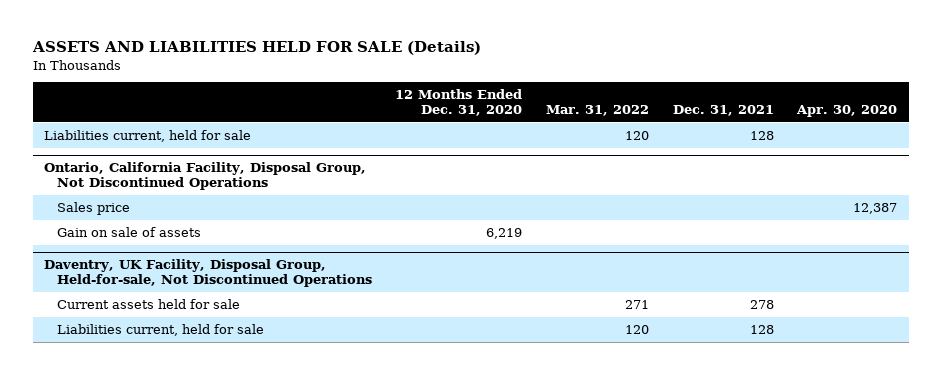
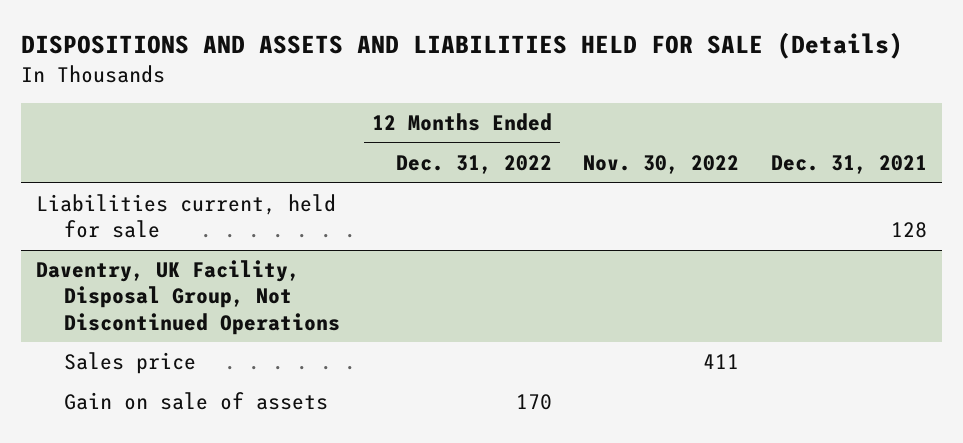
- ASSETS AND LIABILITIES HELD FOR SALE (Details)
+ DISPOSITIONS AND ASSETS AND LIABILITIES HELD FOR SALE (Details)
- | 12 Months Ended Dec. 31, 2020 | Mar. 31, 2022 | Dec. 31, 2021 | Apr. 30, 2020
+ | 12 Months Ended Dec. 31, 2022 | Nov. 30, 2022 | Dec. 31, 2021
- Ontario, California Facility, Disposal Group, Not Discontinued Operations
- Sales price | | | | 12,387
- Gain on sale of assets | 6,219 | | |
- Daventry, UK Facility, Disposal Group, Held-for-sale, Not Discontinued Operations
- Current assets held for sale | | 271 | 278 |
- Liabilities current, held for sale | | 120 | 128 |
+ Daventry, UK Facility, Disposal Group, Not Discontinued Operations
+ Sales price | | 411 |
+ Gain on sale of assets | 170 | |

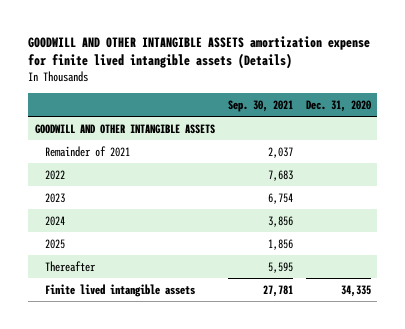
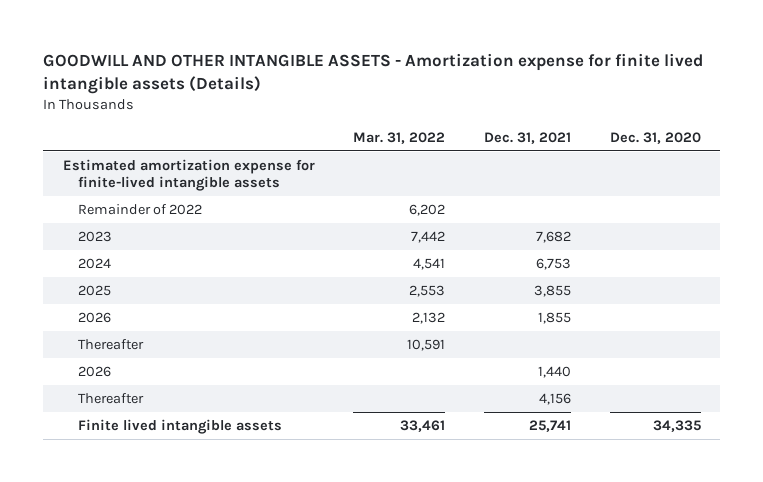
- GOODWILL AND OTHER INTANGIBLE ASSETS amortization expense for finite lived intangible assets (Details)
+ GOODWILL AND OTHER INTANGIBLE ASSETS - Amortization expense for finite lived intangible assets (Details)
- | Sep. 30, 2021 | Dec. 31, 2020
+ | Mar. 31, 2022 | Dec. 31, 2021 | Dec. 31, 2020
- GOODWILL AND OTHER INTANGIBLE ASSETS
- Remainder of 2021 | 2,037 |
- 2022 | 7,683 |
+ Estimated amortization expense for finite-lived intangible assets
+ Remainder of 2022 | 6,202 | |
+ 2026 | 2,132 | 1,855 |
+ 2026 | | 1,440 |
+ Thereafter | | 4,156 |

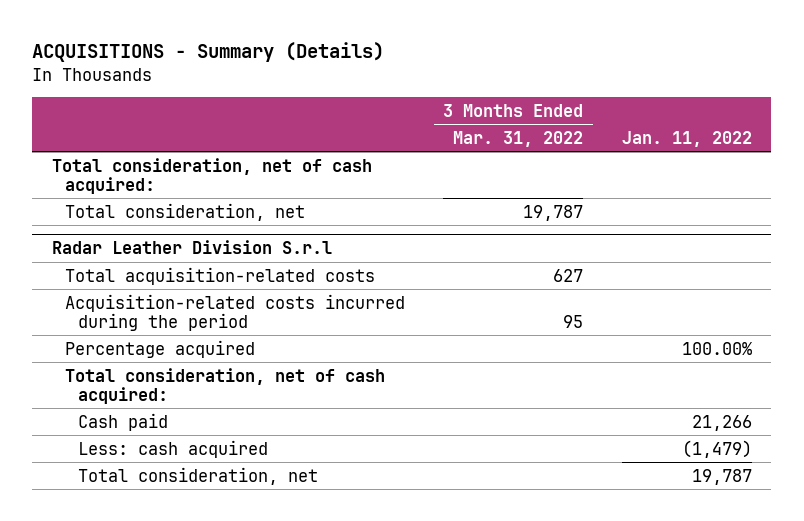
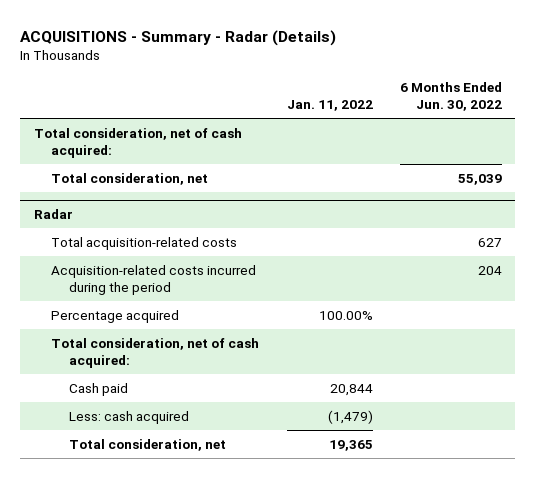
- ACQUISITIONS - Summary (Details)
+ ACQUISITIONS - Summary - Radar (Details)
- | 3 Months Ended Mar. 31, 2022 | Jan. 11, 2022
+ | Jan. 11, 2022 | 6 Months Ended Jun. 30, 2022
- Radar Leather Division S.r.l
+ Radar
- Cash paid | | 21,266
+ Cash paid | 20,844 |
- Total consideration, net | | 19,787
+ Total consideration, net | 19,365 |

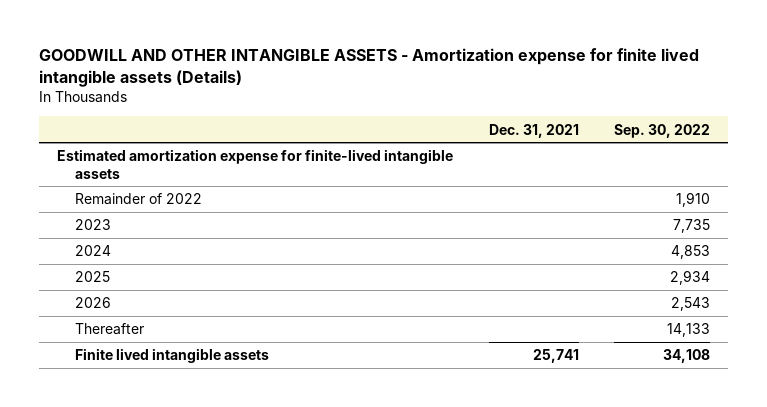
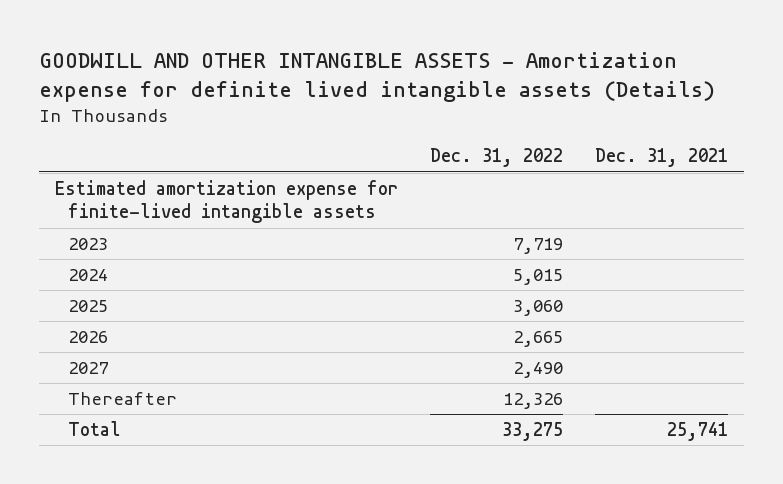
- GOODWILL AND OTHER INTANGIBLE ASSETS - Amortization expense for finite lived intangible assets (Details)
+ GOODWILL AND OTHER INTANGIBLE ASSETS - Amortization expense for definite lived intangible assets (Details)
- | Dec. 31, 2021 | Sep. 30, 2022
+ | Dec. 31, 2022 | Dec. 31, 2021
- Remainder of 2022 | | 1,910
+ 2027 | 2,490 |
- Finite lived intangible assets | 25,741 | 34,108
+ Total | 33,275 | 25,741

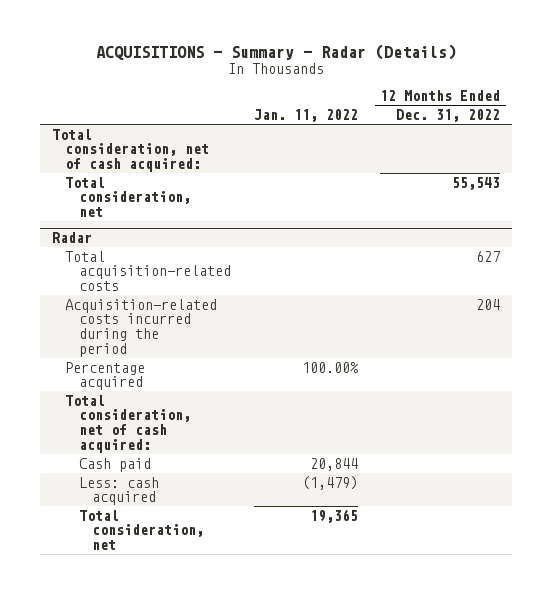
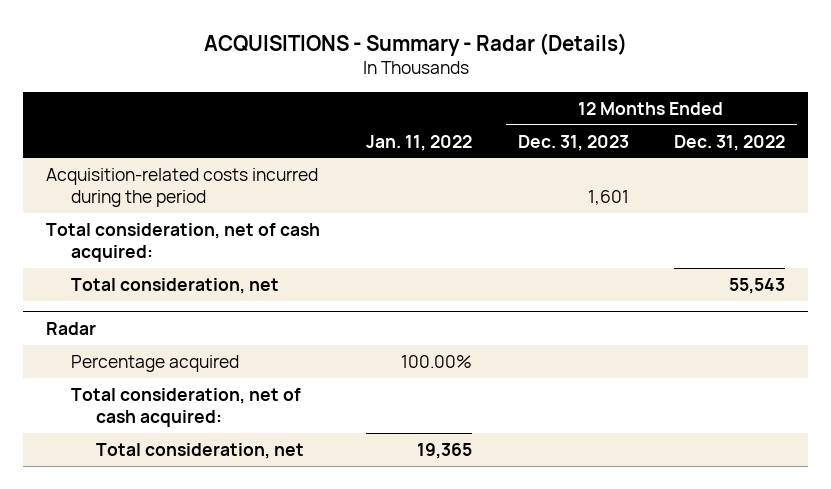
- | Jan. 11, 2022 | 12 Months Ended Dec. 31, 2022
+ | Jan. 11, 2022 | 12 Months Ended Dec. 31, 2023 | 12 Months Ended Dec. 31, 2022
+ Acquisition-related costs incurred during the period | | 1,601 |
@ Radar
- Total acquisition-related costs | | 627
- Acquisition-related costs incurred during the period | | 204
- Cash paid | 20,844 |
- Less: cash acquired | (1,479) |

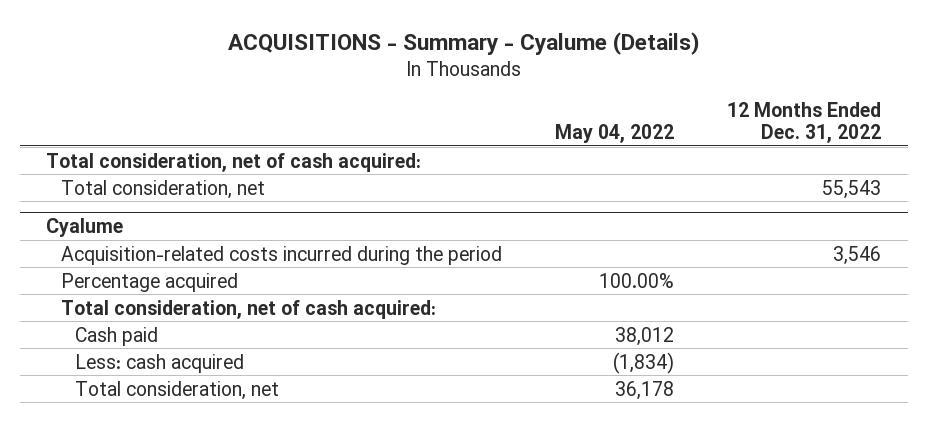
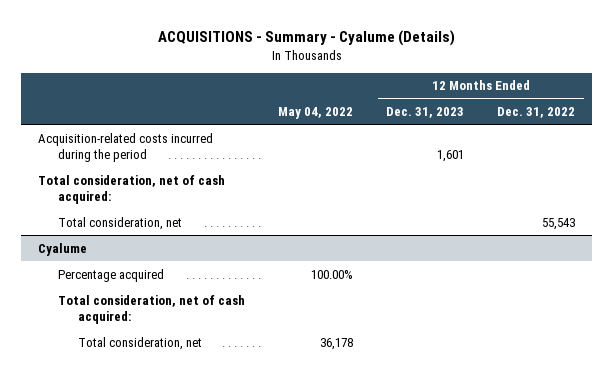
- | May 04, 2022 | 12 Months Ended Dec. 31, 2022
+ | May 04, 2022 | 12 Months Ended Dec. 31, 2023 | 12 Months Ended Dec. 31, 2022
+ Acquisition-related costs incurred during the period | | 1,601 |
@ Cyalume
- Acquisition-related costs incurred during the period | | 3,546
- Cash paid | 38,012 |
- Less: cash acquired | (1,834) |

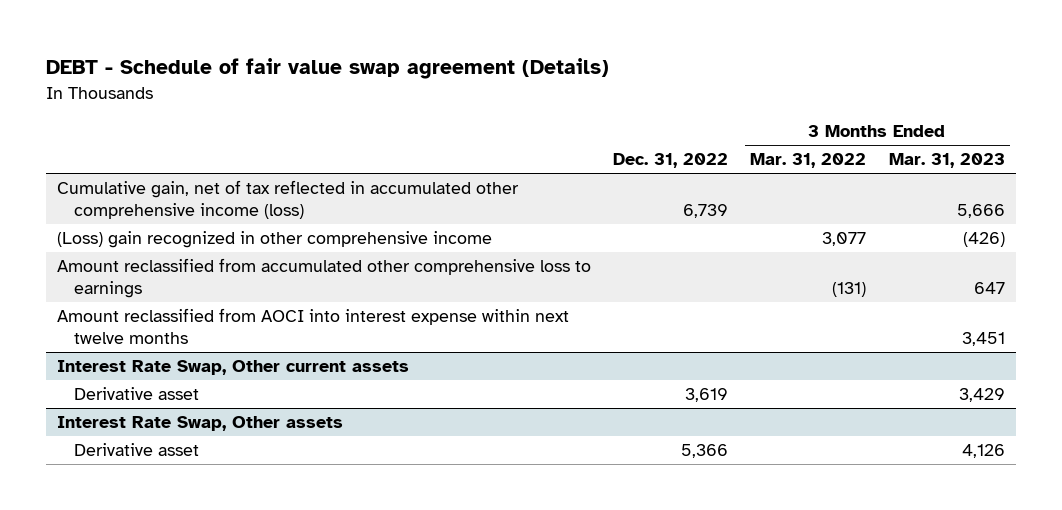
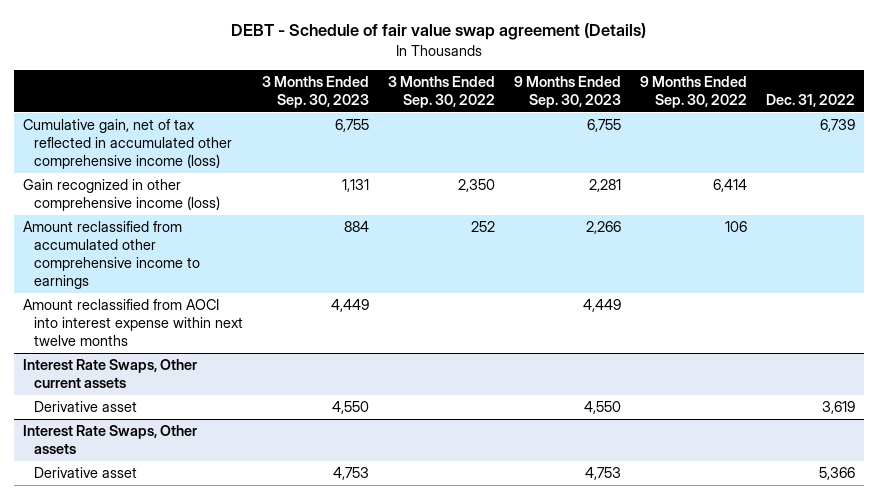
- | Dec. 31, 2022 | 3 Months Ended Mar. 31, 2022 | 3 Months Ended Mar. 31, 2023
+ | 3 Months Ended Sep. 30, 2023 | 3 Months Ended Sep. 30, 2022 | 9 Months Ended Sep. 30, 2023 | 9 Months Ended Sep. 30, 2022 | Dec. 31, 2022
- (Loss) gain recognized in other comprehensive income | | 3,077 | (426)
- Amount reclassified from accumulated other comprehensive loss to earnings | | (131) | 647
+ Gain recognized in other comprehensive income (loss) | 1,131 | 2,350 | 2,281 | 6,414 |
+ Amount reclassified from accumulated other comprehensive income to earnings | 884 | 252 | 2,266 | 106 |
- Interest Rate Swap, Other current assets
+ Interest Rate Swaps, Other current assets
- Interest Rate Swap, Other assets
+ Interest Rate Swaps, Other assets

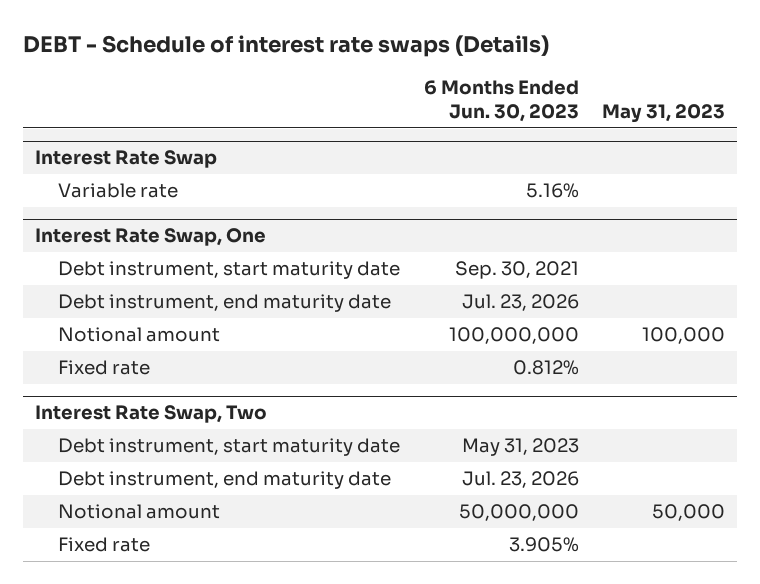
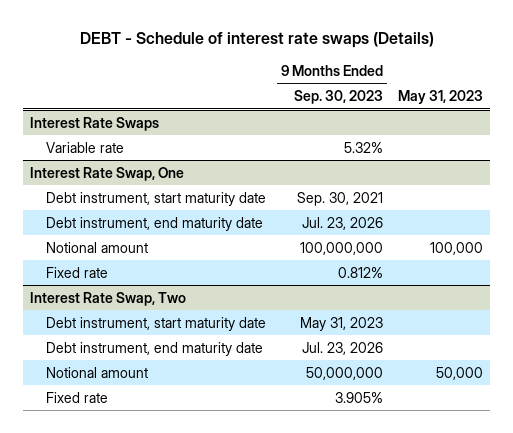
- | 6 Months Ended Jun. 30, 2023 | May 31, 2023
+ | 9 Months Ended Sep. 30, 2023 | May 31, 2023
- Interest Rate Swap
+ Interest Rate Swaps

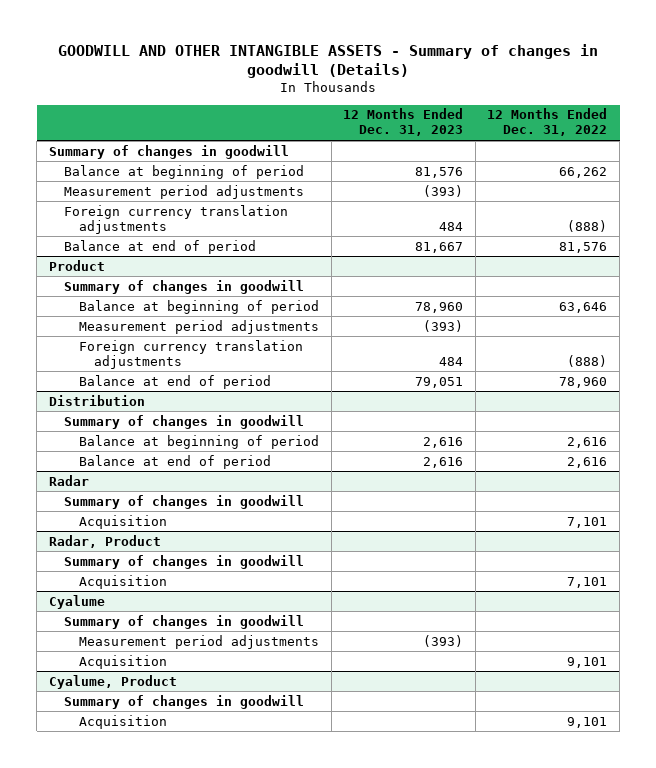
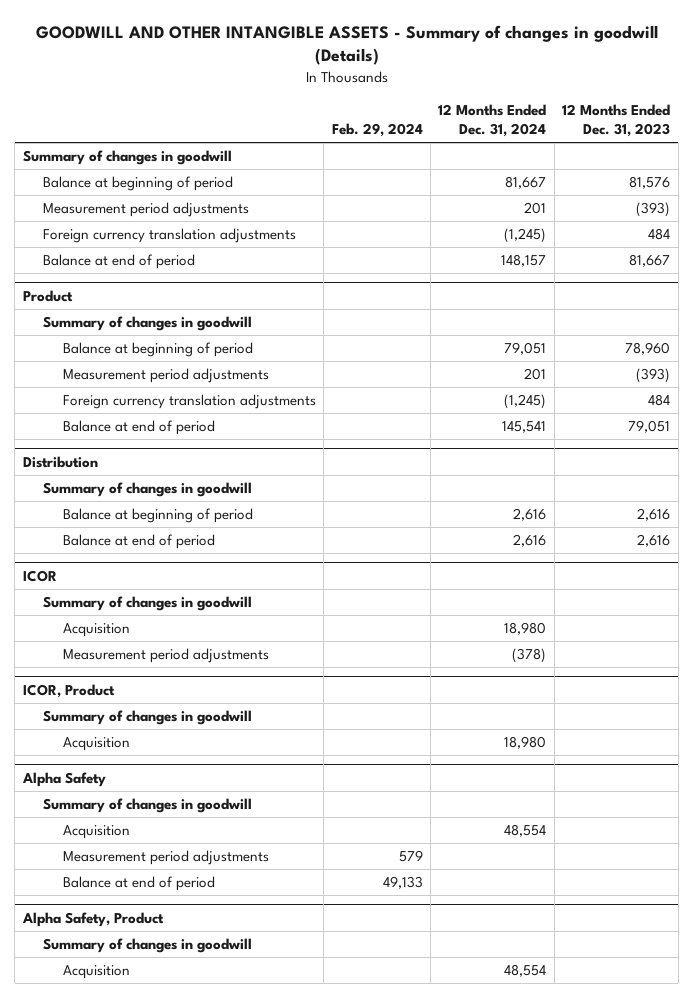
- | 12 Months Ended Dec. 31, 2023 | 12 Months Ended Dec. 31, 2022
+ | Feb. 29, 2024 | 12 Months Ended Dec. 31, 2024 | 12 Months Ended Dec. 31, 2023
- Radar
- Summary of changes in goodwill
- Acquisition | | 7,101
- Radar, Product
- Summary of changes in goodwill
- Acquisition | | 7,101
- Cyalume
- Summary of changes in goodwill
- Measurement period adjustments | (393) |
- Acquisition | | 9,101
- Cyalume, Product
- Summary of changes in goodwill
- Acquisition | | 9,101
+ ICOR
+ Summary of changes in goodwill
+ Acquisition | | 18,980 |
+ Measurement period adjustments | | (378) |
+ ICOR, Product
+ Summary of changes in goodwill
+ Acquisition | | 18,980 |
+ Alpha Safety
+ Summary of changes in goodwill
+ Acquisition | | 48,554 |
+ Measurement period adjustments | 579 | |
+ Balance at end of period | 49,133 | |
+ Alpha Safety, Product
+ Summary of changes in goodwill
+ Acquisition | | 48,554 |

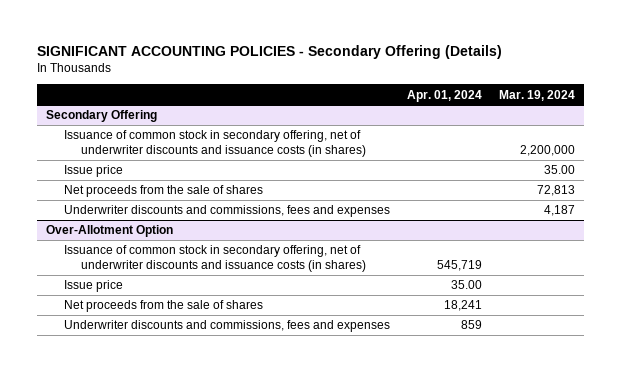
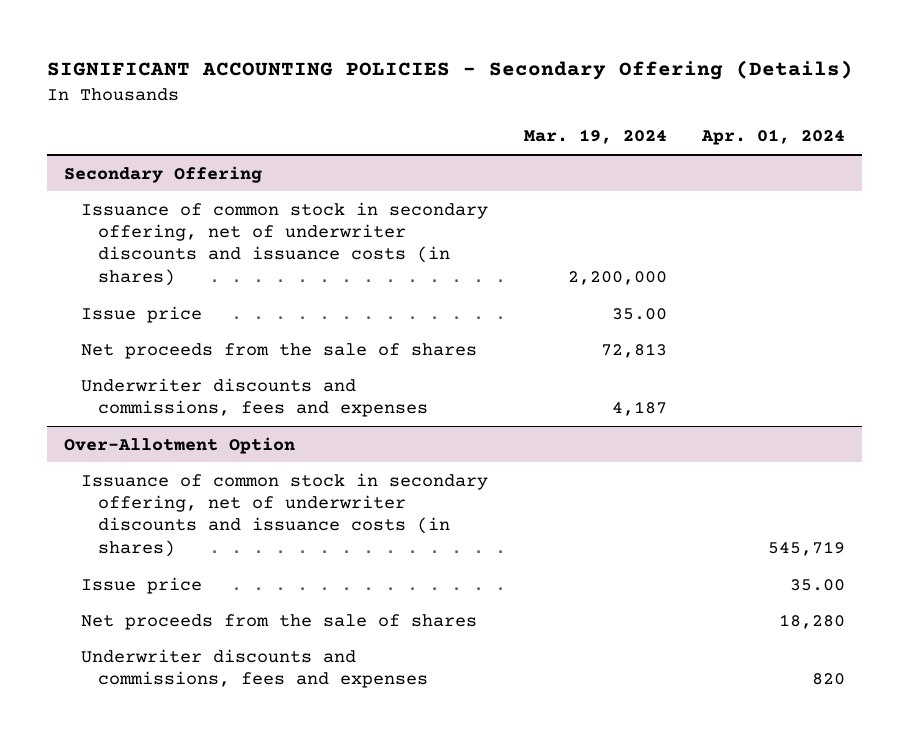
- | Apr. 01, 2024 | Mar. 19, 2024
+ | Mar. 19, 2024 | Apr. 01, 2024
@ Over-Allotment Option
- Net proceeds from the sale of shares | 18,241 |
- Underwriter discounts and commissions, fees and expenses | 859 |
+ Net proceeds from the sale of shares | | 18,280
+ Underwriter discounts and commissions, fees and expenses | | 820

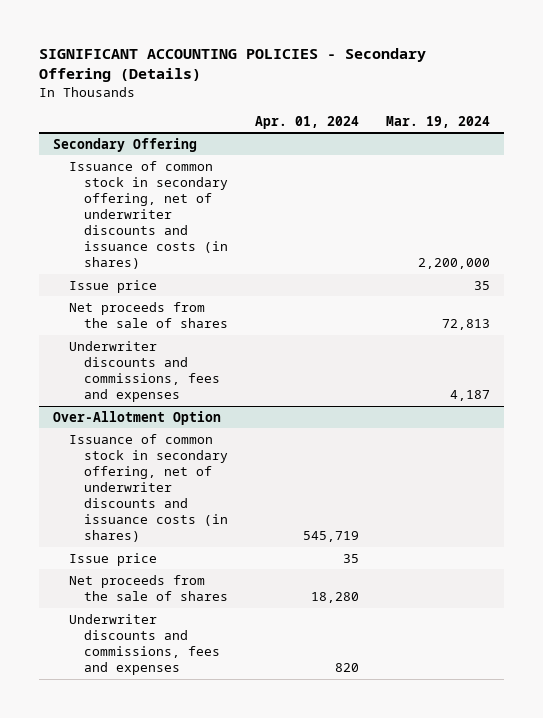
- | Mar. 19, 2024 | Apr. 01, 2024
+ | Apr. 01, 2024 | Mar. 19, 2024
@ Secondary Offering
- Issue price | 35.00 |
+ Issue price | | 35
@ Over-Allotment Option
- Issue price | | 35.00
+ Issue price | 35 |

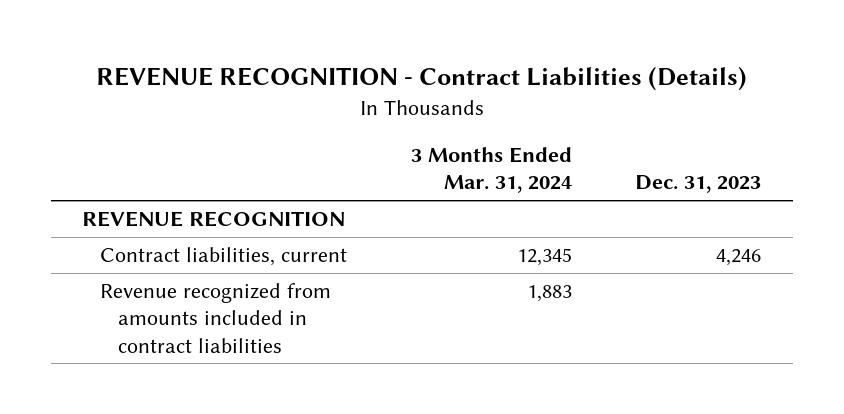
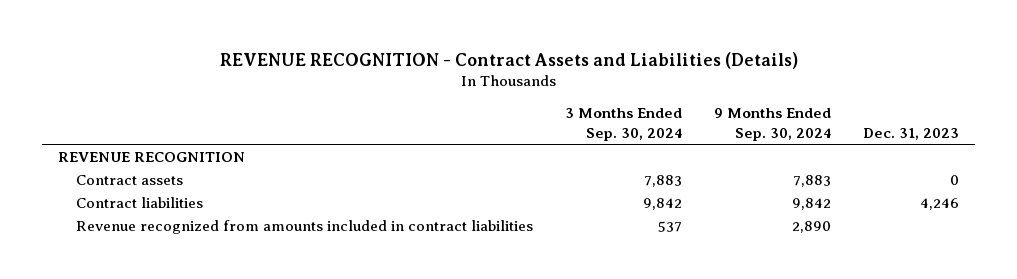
- REVENUE RECOGNITION - Contract Liabilities (Details)
+ REVENUE RECOGNITION - Contract Assets and Liabilities (Details)
- | 3 Months Ended Mar. 31, 2024 | Dec. 31, 2023
+ | 3 Months Ended Sep. 30, 2024 | 9 Months Ended Sep. 30, 2024 | Dec. 31, 2023
- Contract liabilities, current | 12,345 | 4,246
+ Contract assets | 7,883 | 7,883 | 0
+ Contract liabilities | 9,842 | 9,842 | 4,246

